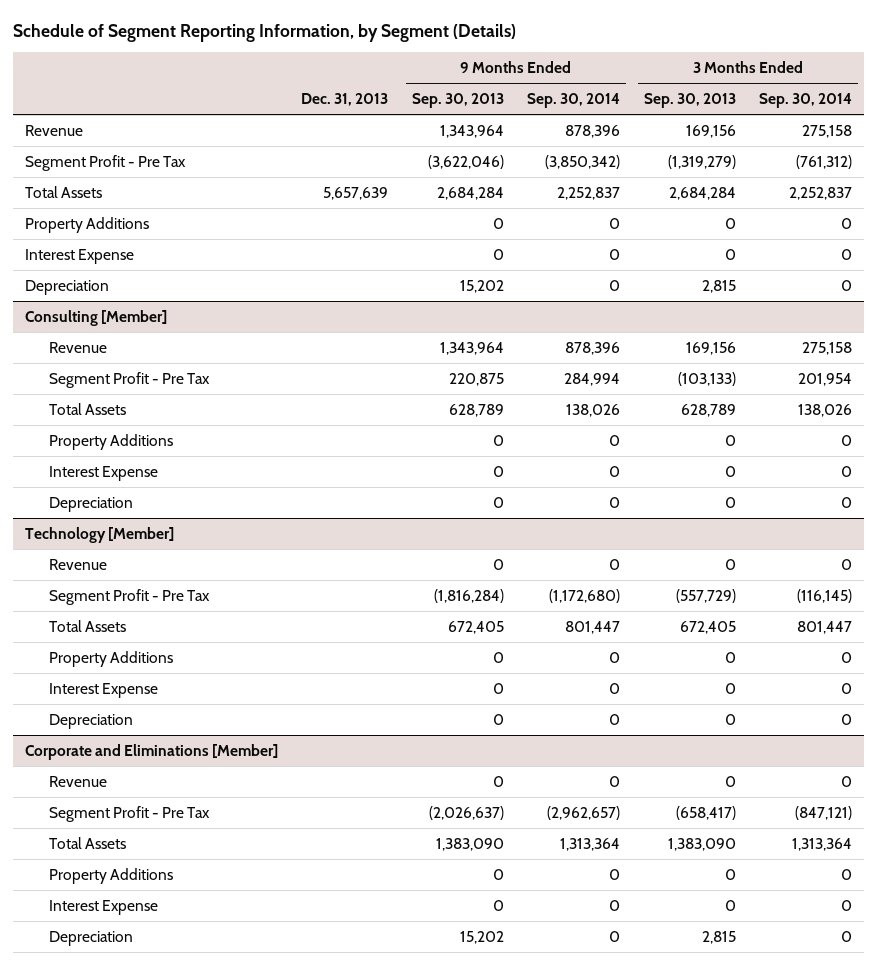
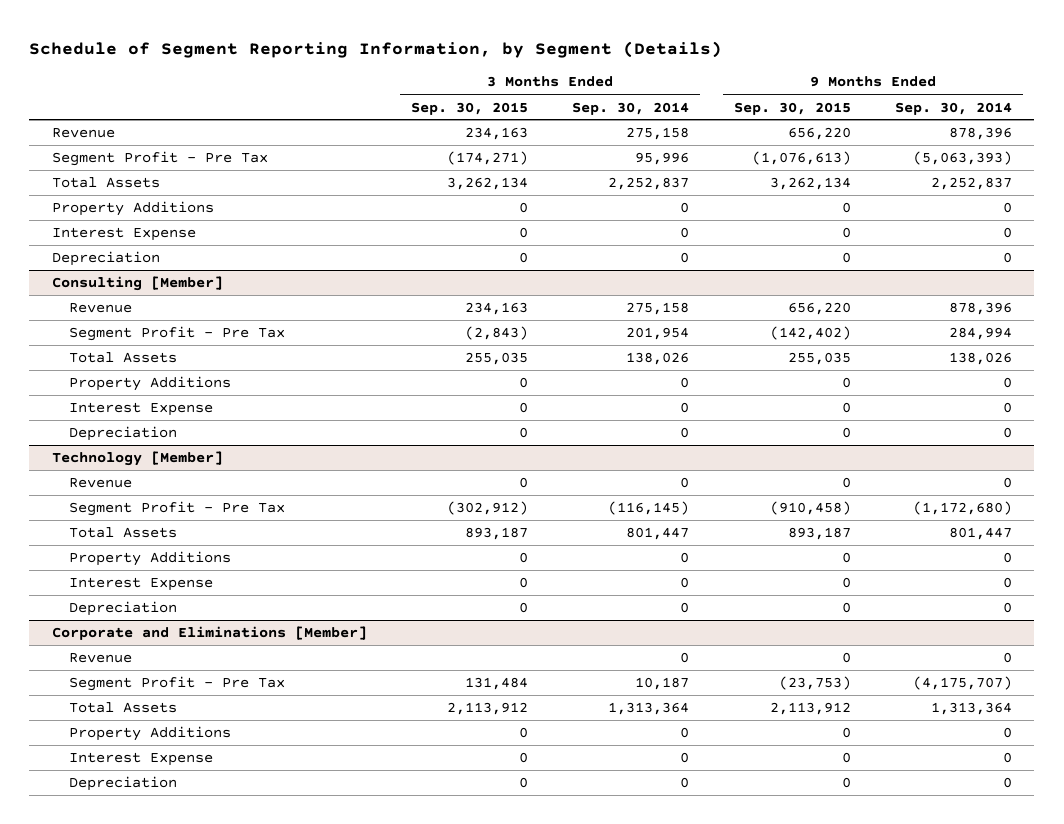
- | Dec. 31, 2013 | 9 Months Ended Sep. 30, 2013 | 9 Months Ended Sep. 30, 2014 | 3 Months Ended Sep. 30, 2013 | 3 Months Ended Sep. 30, 2014
+ | 3 Months Ended Sep. 30, 2015 | 3 Months Ended Sep. 30, 2014 | 9 Months Ended Sep. 30, 2015 | 9 Months Ended Sep. 30, 2014
- Segment Profit - Pre Tax | | (3,622,046) | (3,850,342) | (1,319,279) | (761,312)
+ Segment Profit - Pre Tax | (174,271) | 95,996 | (1,076,613) | (5,063,393)
@ Corporate and Eliminations [Member]
- Segment Profit - Pre Tax | | (2,026,637) | (2,962,657) | (658,417) | (847,121)
+ Segment Profit - Pre Tax | 131,484 | 10,187 | (23,753) | (4,175,707)

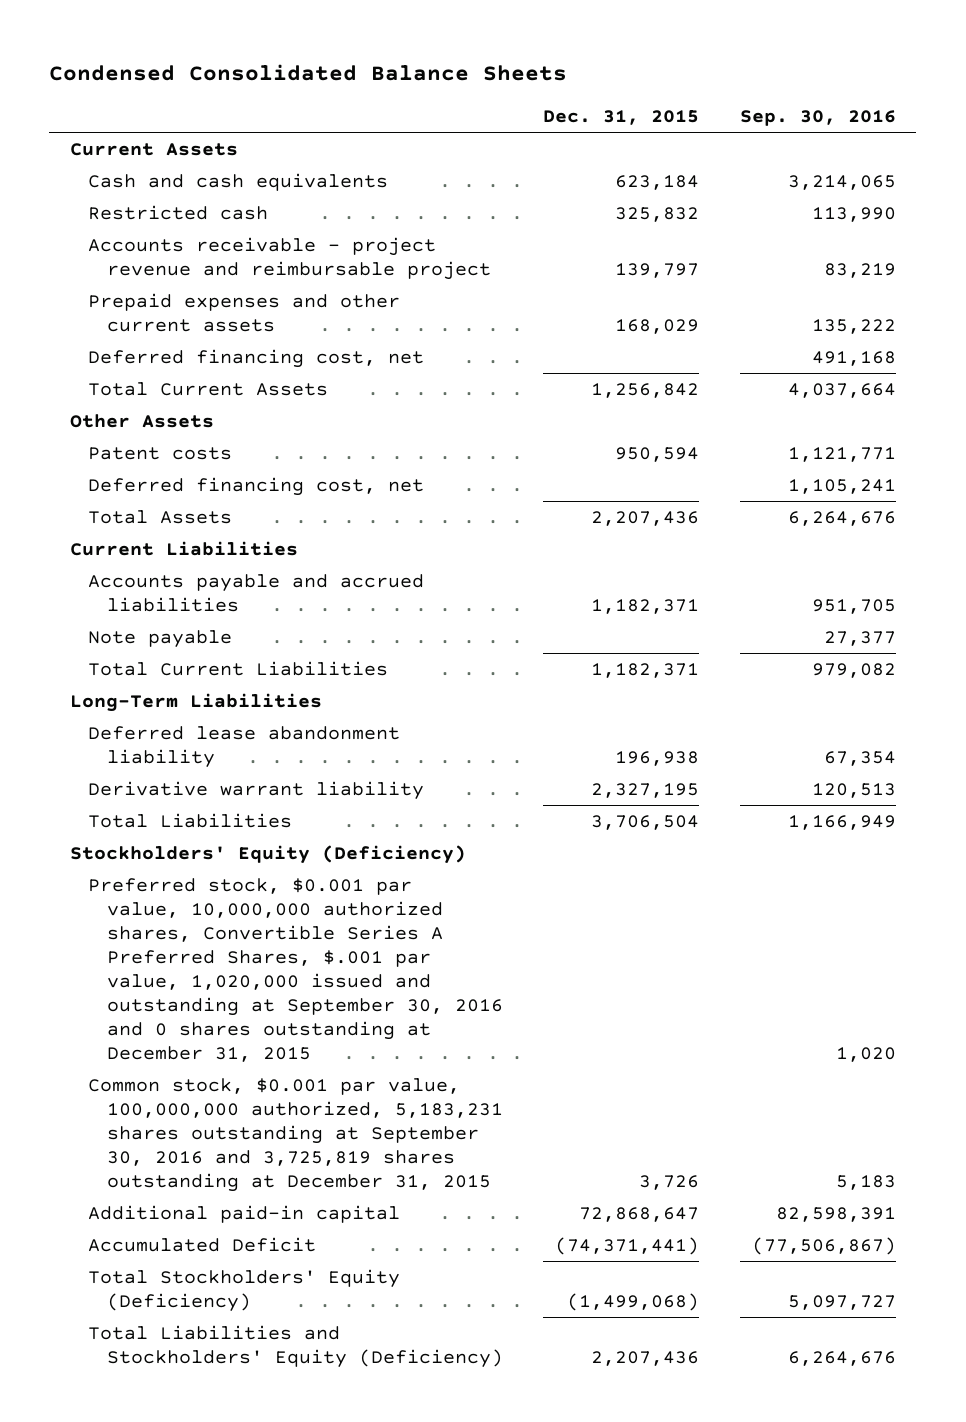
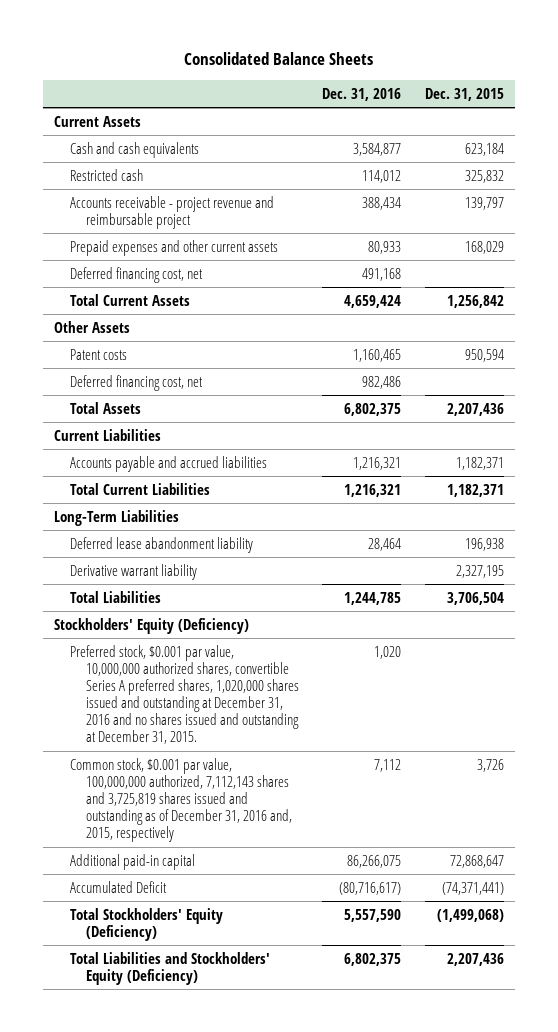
- Condensed Consolidated Balance Sheets
+ Consolidated Balance Sheets
- | Dec. 31, 2015 | Sep. 30, 2016
+ | Dec. 31, 2016 | Dec. 31, 2015
- Note payable | | 27,377
- Preferred stock, $0.001 par value, 10,000,000 authorized shares, Convertible Series A Preferred Shares, $.001 par value, 1,020,000 issued and outstanding at September 30, 2016 and 0 shares outstanding at December 31, 2015 | | 1,020
- Common stock, $0.001 par value, 100,000,000 authorized, 5,183,231 shares outstanding at September 30, 2016 and 3,725,819 shares outstanding at December 31, 2015 | 3,726 | 5,183
+ Preferred stock, $0.001 par value, 10,000,000 authorized shares, convertible Series A preferred shares, 1,020,000 shares issued and outstanding at December 31, 2016 and no shares issued and outstanding at December 31, 2015. | 1,020 |
+ Common stock, $0.001 par value, 100,000,000 authorized, 7,112,143 shares and 3,725,819 shares issued and outstanding as of December 31, 2016 and, 2015, respectively | 7,112 | 3,726

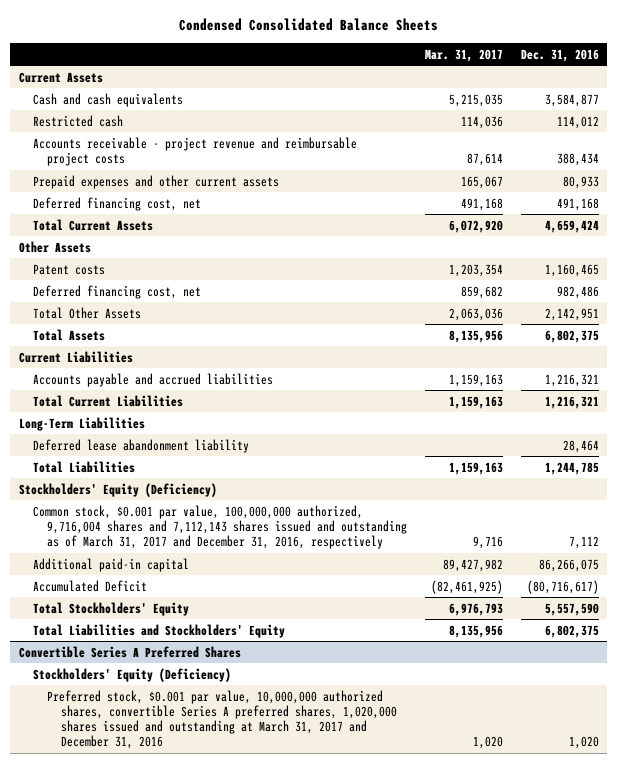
- Consolidated Balance Sheets
+ Condensed Consolidated Balance Sheets
- | Dec. 31, 2016 | Dec. 31, 2015
+ | Mar. 31, 2017 | Dec. 31, 2016
- Accounts receivable - project revenue and reimbursable project | 388,434 | 139,797
+ Accounts receivable - project revenue and reimbursable project costs | 87,614 | 388,434
+ Total Other Assets | 2,063,036 | 2,142,951
- Derivative warrant liability | | 2,327,195
- Preferred stock, $0.001 par value, 10,000,000 authorized shares, convertible Series A preferred shares, 1,020,000 shares issued and outstanding at December 31, 2016 and no shares issued and outstanding at December 31, 2015. | 1,020 |
- Common stock, $0.001 par value, 100,000,000 authorized, 7,112,143 shares and 3,725,819 shares issued and outstanding as of December 31, 2016 and, 2015, respectively | 7,112 | 3,726
+ Common stock, $0.001 par value, 100,000,000 authorized, 9,716,004 shares and 7,112,143 shares issued and outstanding as of March 31, 2017 and December 31, 2016, respectively | 9,716 | 7,112
- Total Stockholders' Equity (Deficiency) | 5,557,590 | (1,499,068)
- Total Liabilities and Stockholders' Equity (Deficiency) | 6,802,375 | 2,207,436
+ Total Stockholders' Equity | 6,976,793 | 5,557,590
+ Total Liabilities and Stockholders' Equity | 8,135,956 | 6,802,375
+ Convertible Series A Preferred Shares
+ Stockholders' Equity (Deficiency)
+ Preferred stock, $0.001 par value, 10,000,000 authorized shares, convertible Series A preferred shares, 1,020,000 shares issued and outstanding at March 31, 2017 and December 31, 2016 | 1,020 | 1,020

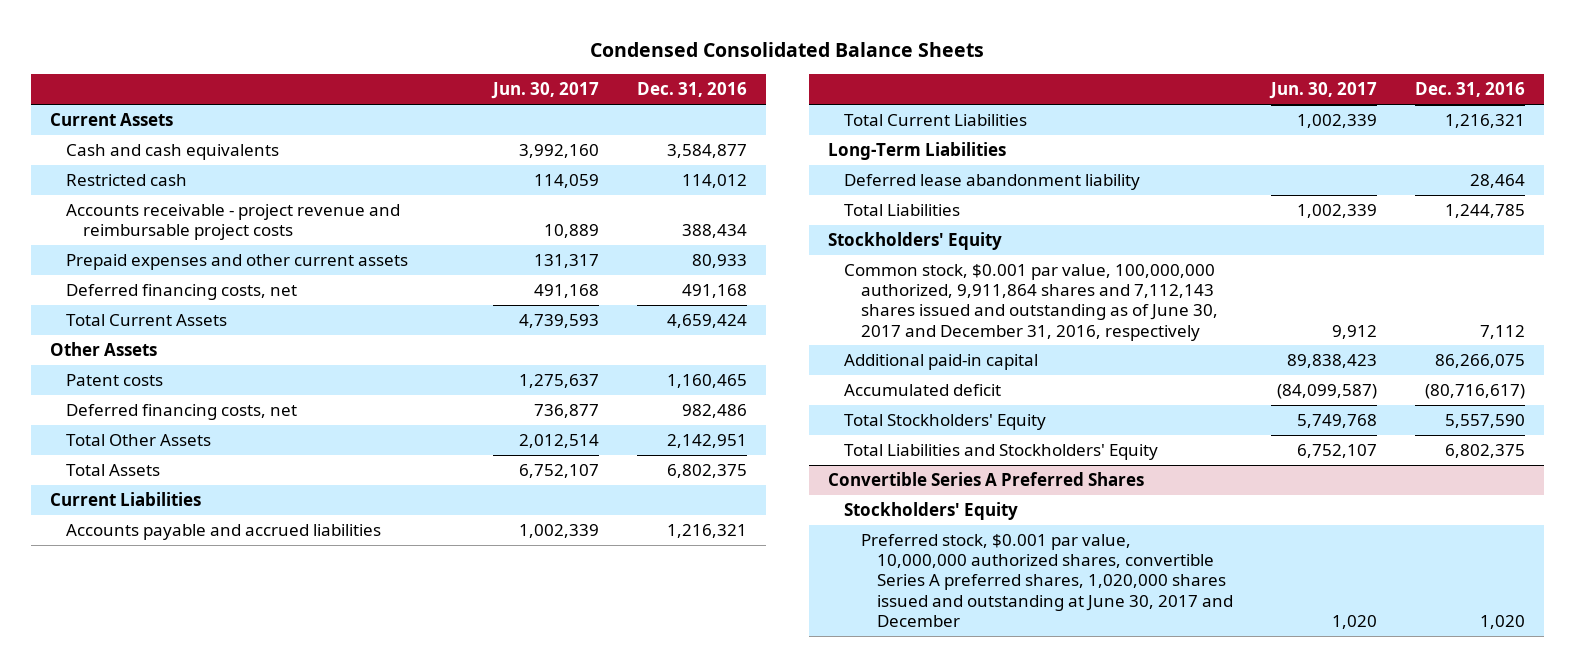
- | Mar. 31, 2017 | Dec. 31, 2016
+ | Jun. 30, 2017 | Dec. 31, 2016
- Deferred financing cost, net | 491,168 | 491,168
+ Deferred financing costs, net | 491,168 | 491,168
- Deferred financing cost, net | 859,682 | 982,486
+ Deferred financing costs, net | 736,877 | 982,486
- Stockholders' Equity (Deficiency)
- Common stock, $0.001 par value, 100,000,000 authorized, 9,716,004 shares and 7,112,143 shares issued and outstanding as of March 31, 2017 and December 31, 2016, respectively | 9,716 | 7,112
+ Stockholders' Equity
+ Common stock, $0.001 par value, 100,000,000 authorized, 9,911,864 shares and 7,112,143 shares issued and outstanding as of June 30, 2017 and December 31, 2016, respectively | 9,912 | 7,112
- Accumulated Deficit | (82,461,925) | (80,716,617)
+ Accumulated deficit | (84,099,587) | (80,716,617)
@ Convertible Series A Preferred Shares
- Stockholders' Equity (Deficiency)
- Preferred stock, $0.001 par value, 10,000,000 authorized shares, convertible Series A preferred shares, 1,020,000 shares issued and outstanding at March 31, 2017 and December 31, 2016 | 1,020 | 1,020
+ Stockholders' Equity
+ Preferred stock, $0.001 par value, 10,000,000 authorized shares, convertible Series A preferred shares, 1,020,000 shares issued and outstanding at June 30, 2017 and December | 1,020 | 1,020

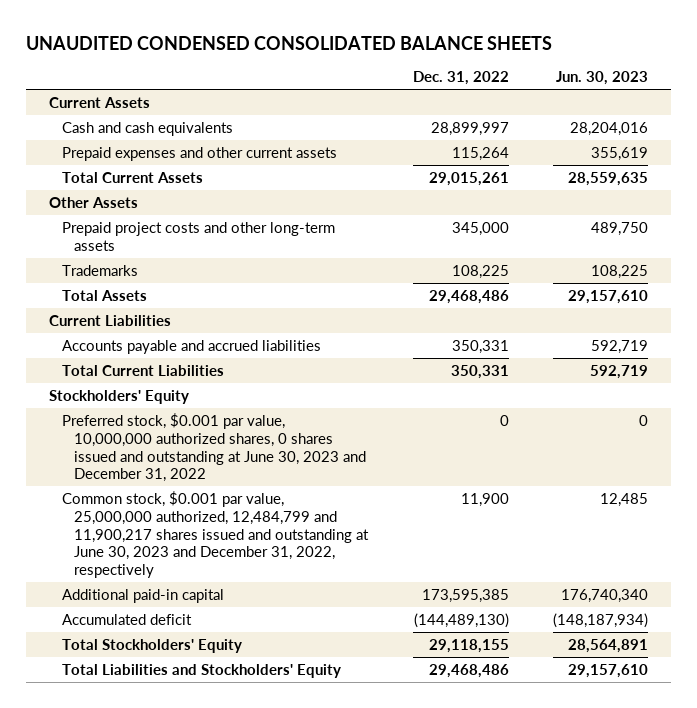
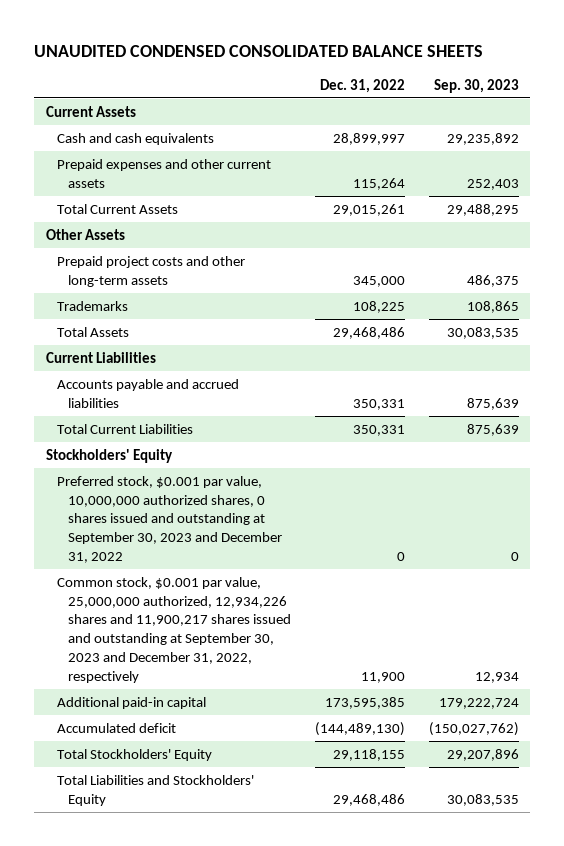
- | Dec. 31, 2022 | Jun. 30, 2023
+ | Dec. 31, 2022 | Sep. 30, 2023
- Preferred stock, $0.001 par value, 10,000,000 authorized shares, 0 shares issued and outstanding at June 30, 2023 and December 31, 2022 | 0 | 0
- Common stock, $0.001 par value, 25,000,000 authorized, 12,484,799 and 11,900,217 shares issued and outstanding at June 30, 2023 and December 31, 2022, respectively | 11,900 | 12,485
+ Preferred stock, $0.001 par value, 10,000,000 authorized shares, 0 shares issued and outstanding at September 30, 2023 and December 31, 2022 | 0 | 0
+ Common stock, $0.001 par value, 25,000,000 authorized, 12,934,226 shares and 11,900,217 shares issued and outstanding at September 30, 2023 and December 31, 2022, respectively | 11,900 | 12,934

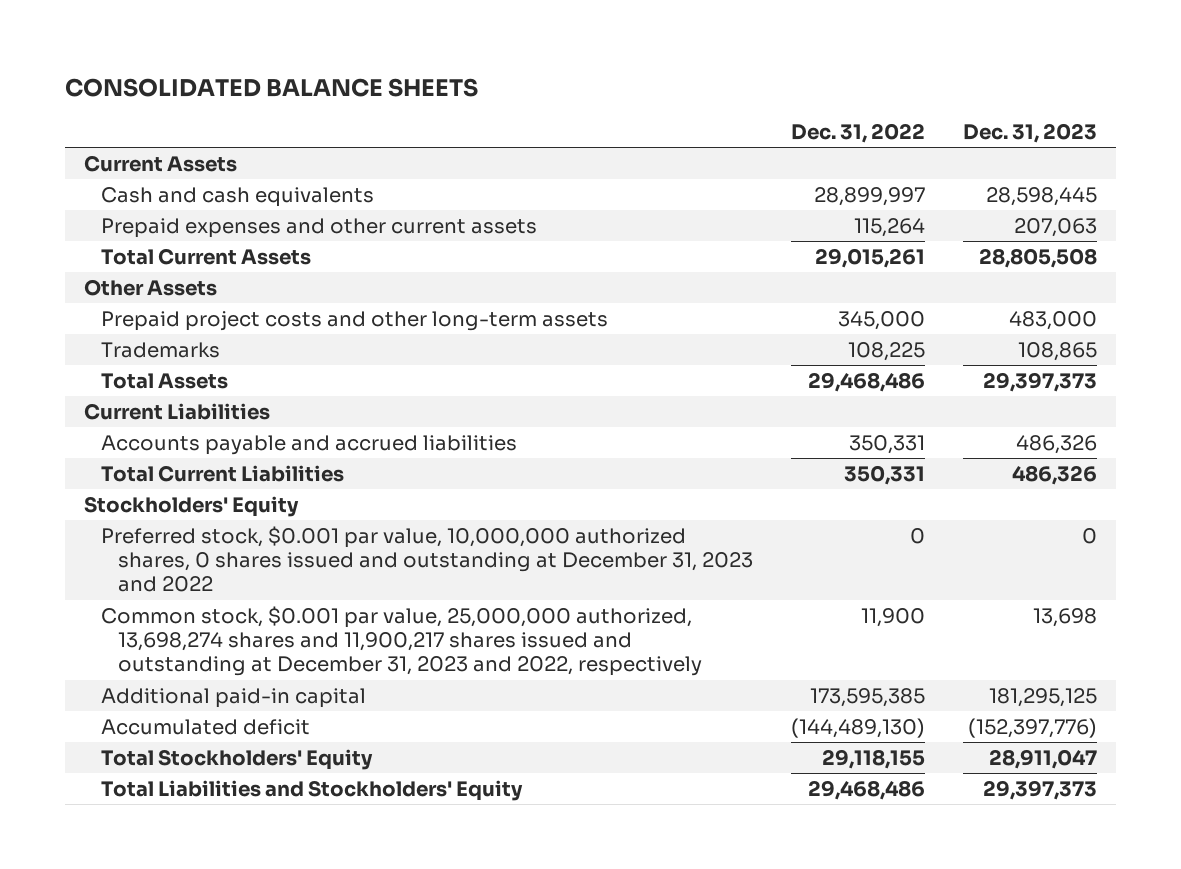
- UNAUDITED CONDENSED CONSOLIDATED BALANCE SHEETS
+ CONSOLIDATED BALANCE SHEETS
- | Dec. 31, 2022 | Sep. 30, 2023
+ | Dec. 31, 2022 | Dec. 31, 2023
- Preferred stock, $0.001 par value, 10,000,000 authorized shares, 0 shares issued and outstanding at September 30, 2023 and December 31, 2022 | 0 | 0
- Common stock, $0.001 par value, 25,000,000 authorized, 12,934,226 shares and 11,900,217 shares issued and outstanding at September 30, 2023 and December 31, 2022, respectively | 11,900 | 12,934
+ Preferred stock, $0.001 par value, 10,000,000 authorized shares, 0 shares issued and outstanding at December 31, 2023 and 2022 | 0 | 0
+ Common stock, $0.001 par value, 25,000,000 authorized, 13,698,274 shares and 11,900,217 shares issued and outstanding at December 31, 2023 and 2022, respectively | 11,900 | 13,698

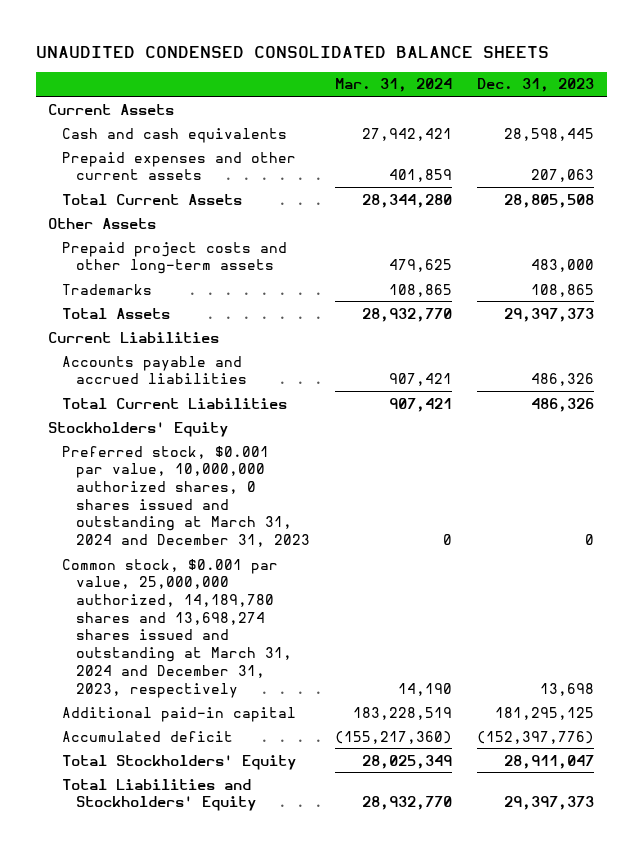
- CONSOLIDATED BALANCE SHEETS
+ UNAUDITED CONDENSED CONSOLIDATED BALANCE SHEETS
- | Dec. 31, 2022 | Dec. 31, 2023
+ | Mar. 31, 2024 | Dec. 31, 2023
- Preferred stock, $0.001 par value, 10,000,000 authorized shares, 0 shares issued and outstanding at December 31, 2023 and 2022 | 0 | 0
- Common stock, $0.001 par value, 25,000,000 authorized, 13,698,274 shares and 11,900,217 shares issued and outstanding at December 31, 2023 and 2022, respectively | 11,900 | 13,698
+ Preferred stock, $0.001 par value, 10,000,000 authorized shares, 0 shares issued and outstanding at March 31, 2024 and December 31, 2023 | 0 | 0
+ Common stock, $0.001 par value, 25,000,000 authorized, 14,189,780 shares and 13,698,274 shares issued and outstanding at March 31, 2024 and December 31, 2023, respectively | 14,190 | 13,698

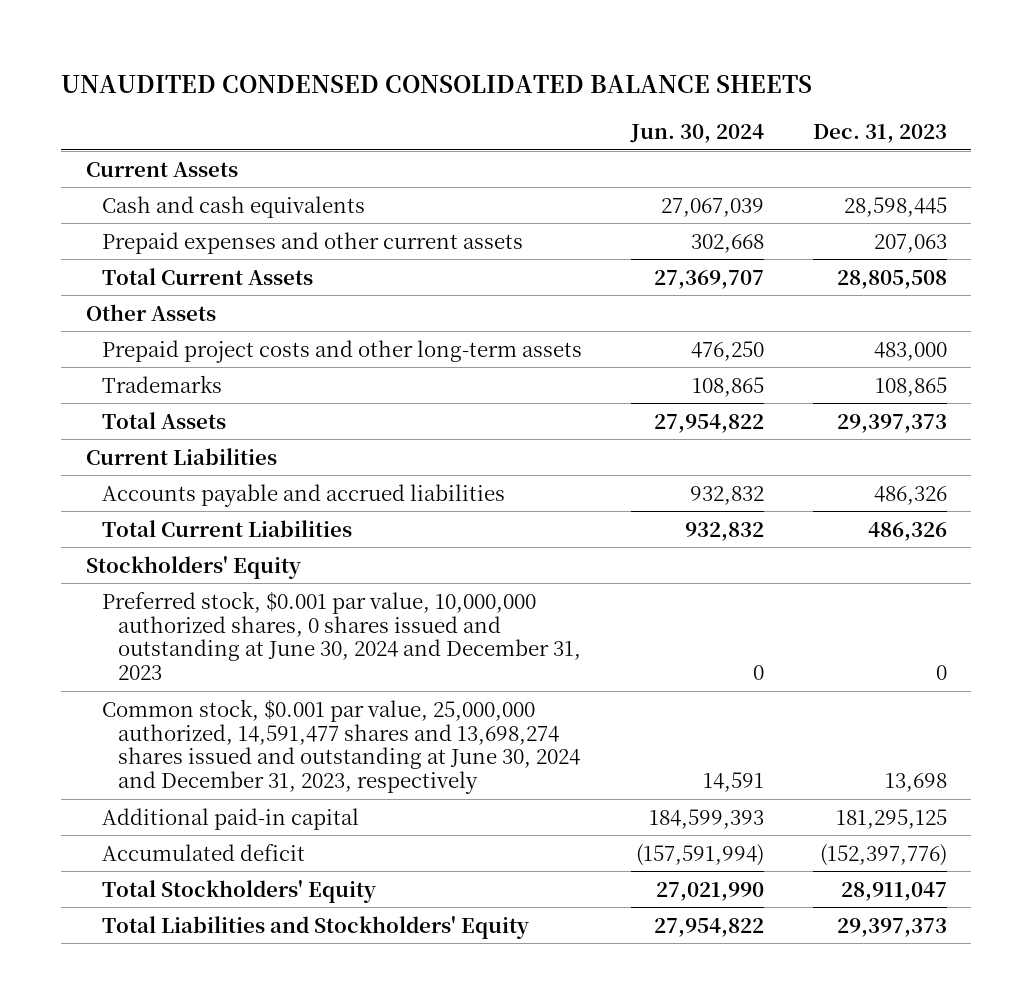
- | Mar. 31, 2024 | Dec. 31, 2023
+ | Jun. 30, 2024 | Dec. 31, 2023
- Preferred stock, $0.001 par value, 10,000,000 authorized shares, 0 shares issued and outstanding at March 31, 2024 and December 31, 2023 | 0 | 0
- Common stock, $0.001 par value, 25,000,000 authorized, 14,189,780 shares and 13,698,274 shares issued and outstanding at March 31, 2024 and December 31, 2023, respectively | 14,190 | 13,698
+ Preferred stock, $0.001 par value, 10,000,000 authorized shares, 0 shares issued and outstanding at June 30, 2024 and December 31, 2023 | 0 | 0
+ Common stock, $0.001 par value, 25,000,000 authorized, 14,591,477 shares and 13,698,274 shares issued and outstanding at June 30, 2024 and December 31, 2023, respectively | 14,591 | 13,698

